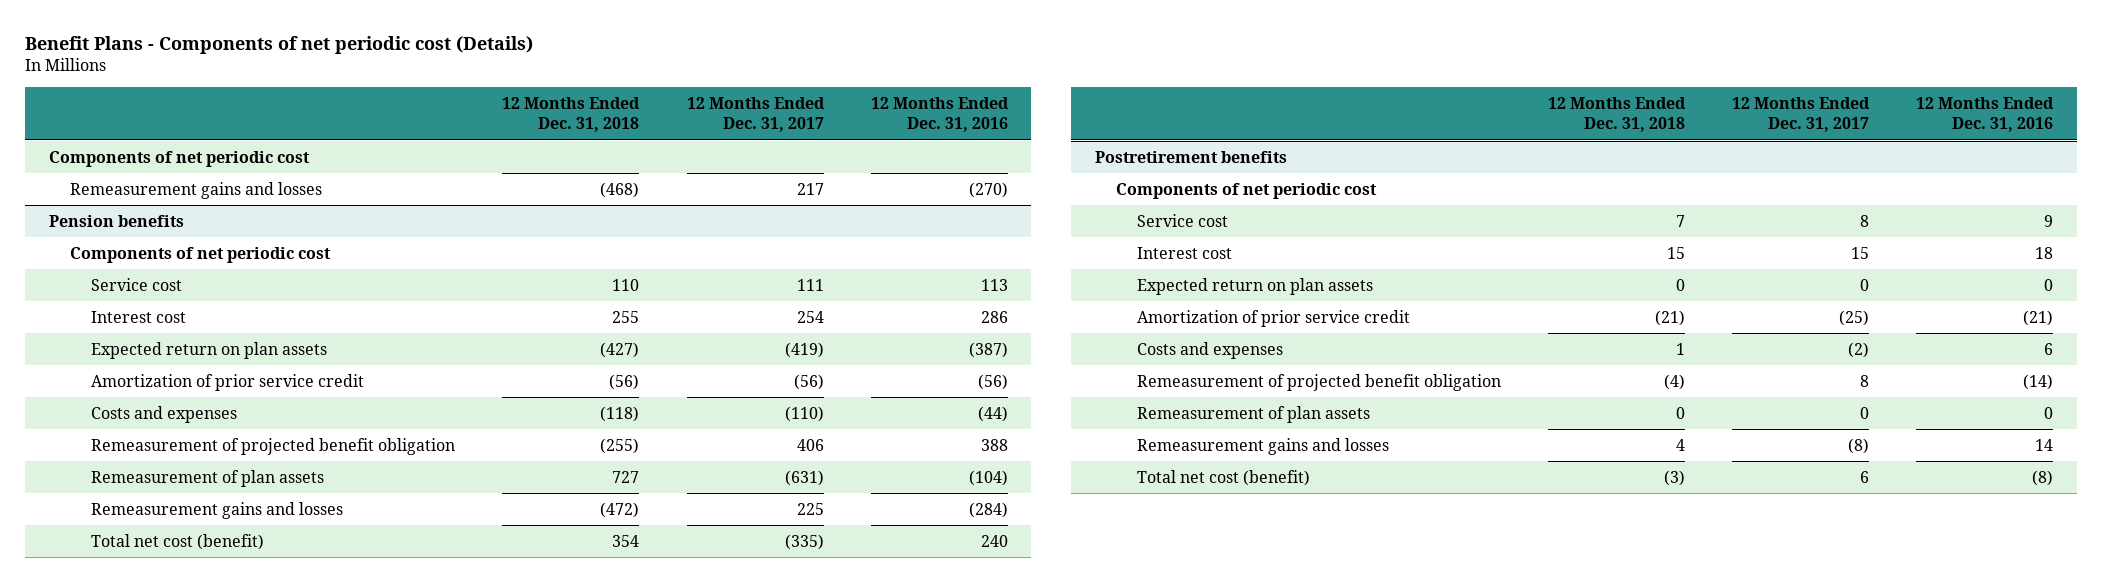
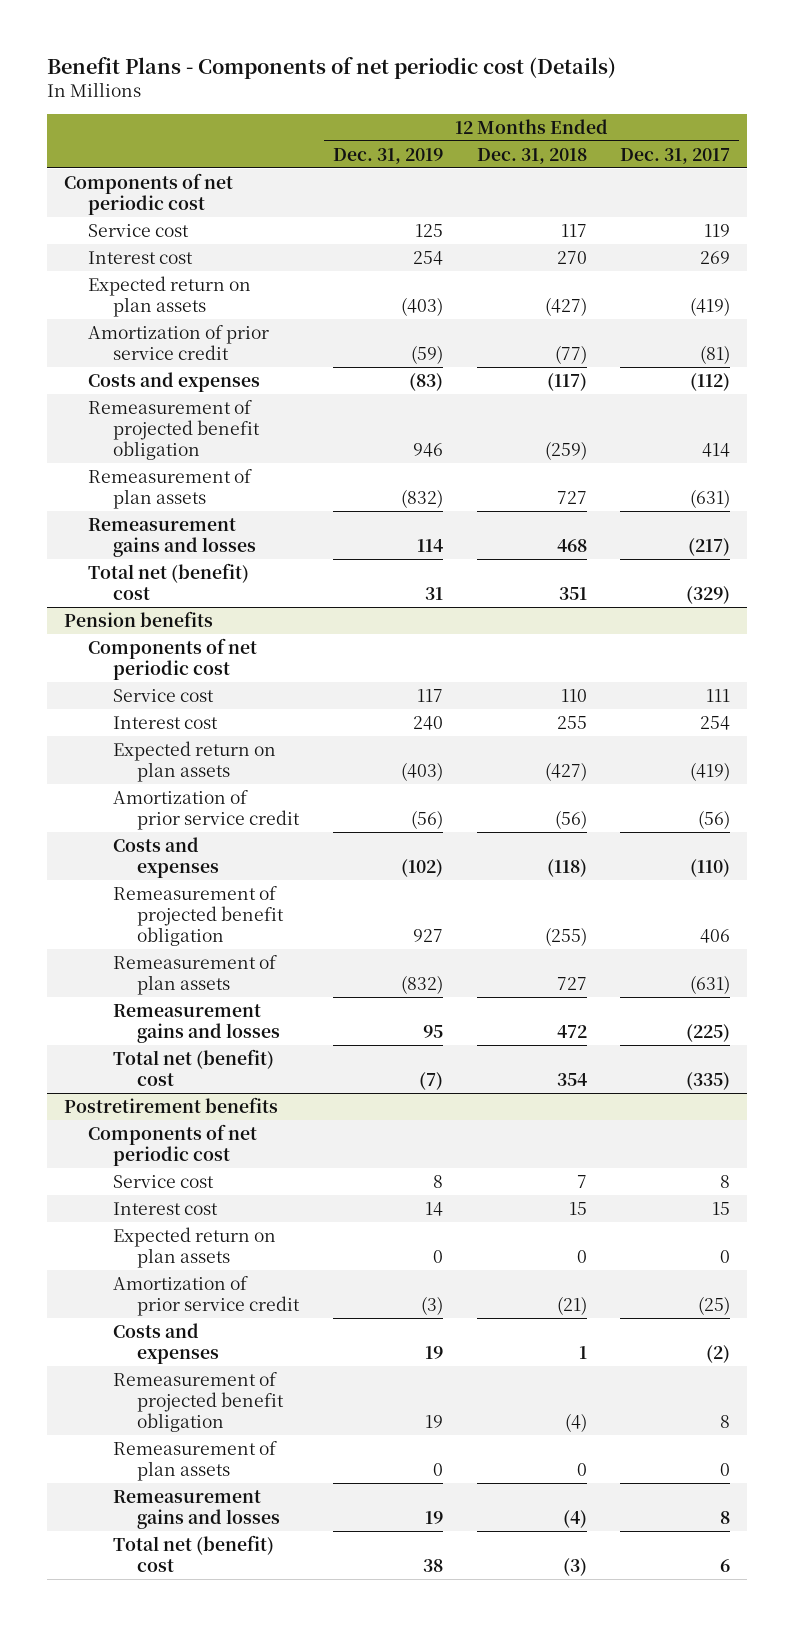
- | 12 Months Ended Dec. 31, 2018 | 12 Months Ended Dec. 31, 2017 | 12 Months Ended Dec. 31, 2016
+ | 12 Months Ended Dec. 31, 2019 | 12 Months Ended Dec. 31, 2018 | 12 Months Ended Dec. 31, 2017
- Remeasurement gains and losses | (468) | 217 | (270)
+ Service cost | 125 | 117 | 119
+ Interest cost | 254 | 270 | 269
+ Expected return on plan assets | (403) | (427) | (419)
+ Amortization of prior service credit | (59) | (77) | (81)
+ Costs and expenses | (83) | (117) | (112)
+ Remeasurement of projected benefit obligation | 946 | (259) | 414
+ Remeasurement of plan assets | (832) | 727 | (631)
+ Remeasurement gains and losses | 114 | 468 | (217)
+ Total net (benefit) cost | 31 | 351 | (329)
@ Pension benefits
- Remeasurement gains and losses | (472) | 225 | (284)
- Total net cost (benefit) | 354 | (335) | 240
+ Remeasurement gains and losses | 95 | 472 | (225)
+ Total net (benefit) cost | (7) | 354 | (335)
@ Postretirement benefits
- Remeasurement gains and losses | 4 | (8) | 14
- Total net cost (benefit) | (3) | 6 | (8)
+ Remeasurement gains and losses | 19 | (4) | 8
+ Total net (benefit) cost | 38 | (3) | 6

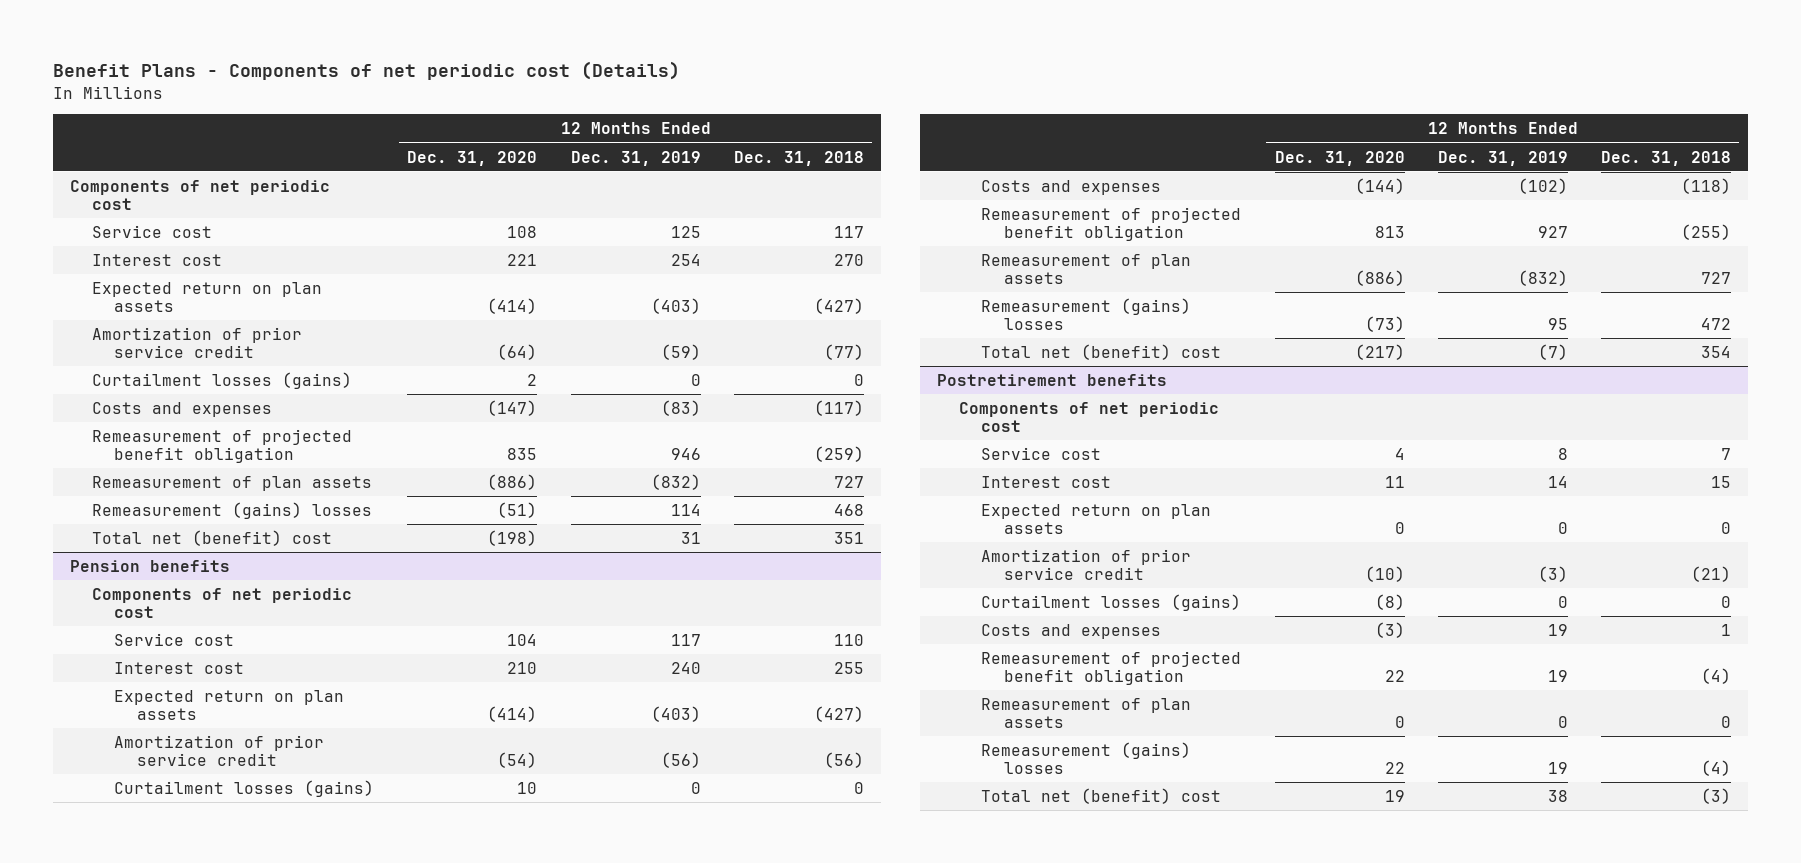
- | 12 Months Ended Dec. 31, 2019 | 12 Months Ended Dec. 31, 2018 | 12 Months Ended Dec. 31, 2017
+ | 12 Months Ended Dec. 31, 2020 | 12 Months Ended Dec. 31, 2019 | 12 Months Ended Dec. 31, 2018
+ Curtailment losses (gains) | 2 | 0 | 0
- Remeasurement gains and losses | 114 | 468 | (217)
+ Remeasurement (gains) losses | (51) | 114 | 468
@ Pension benefits
+ Curtailment losses (gains) | 10 | 0 | 0
- Remeasurement gains and losses | 95 | 472 | (225)
+ Remeasurement (gains) losses | (73) | 95 | 472
@ Postretirement benefits
+ Curtailment losses (gains) | (8) | 0 | 0
- Remeasurement gains and losses | 19 | (4) | 8
+ Remeasurement (gains) losses | 22 | 19 | (4)

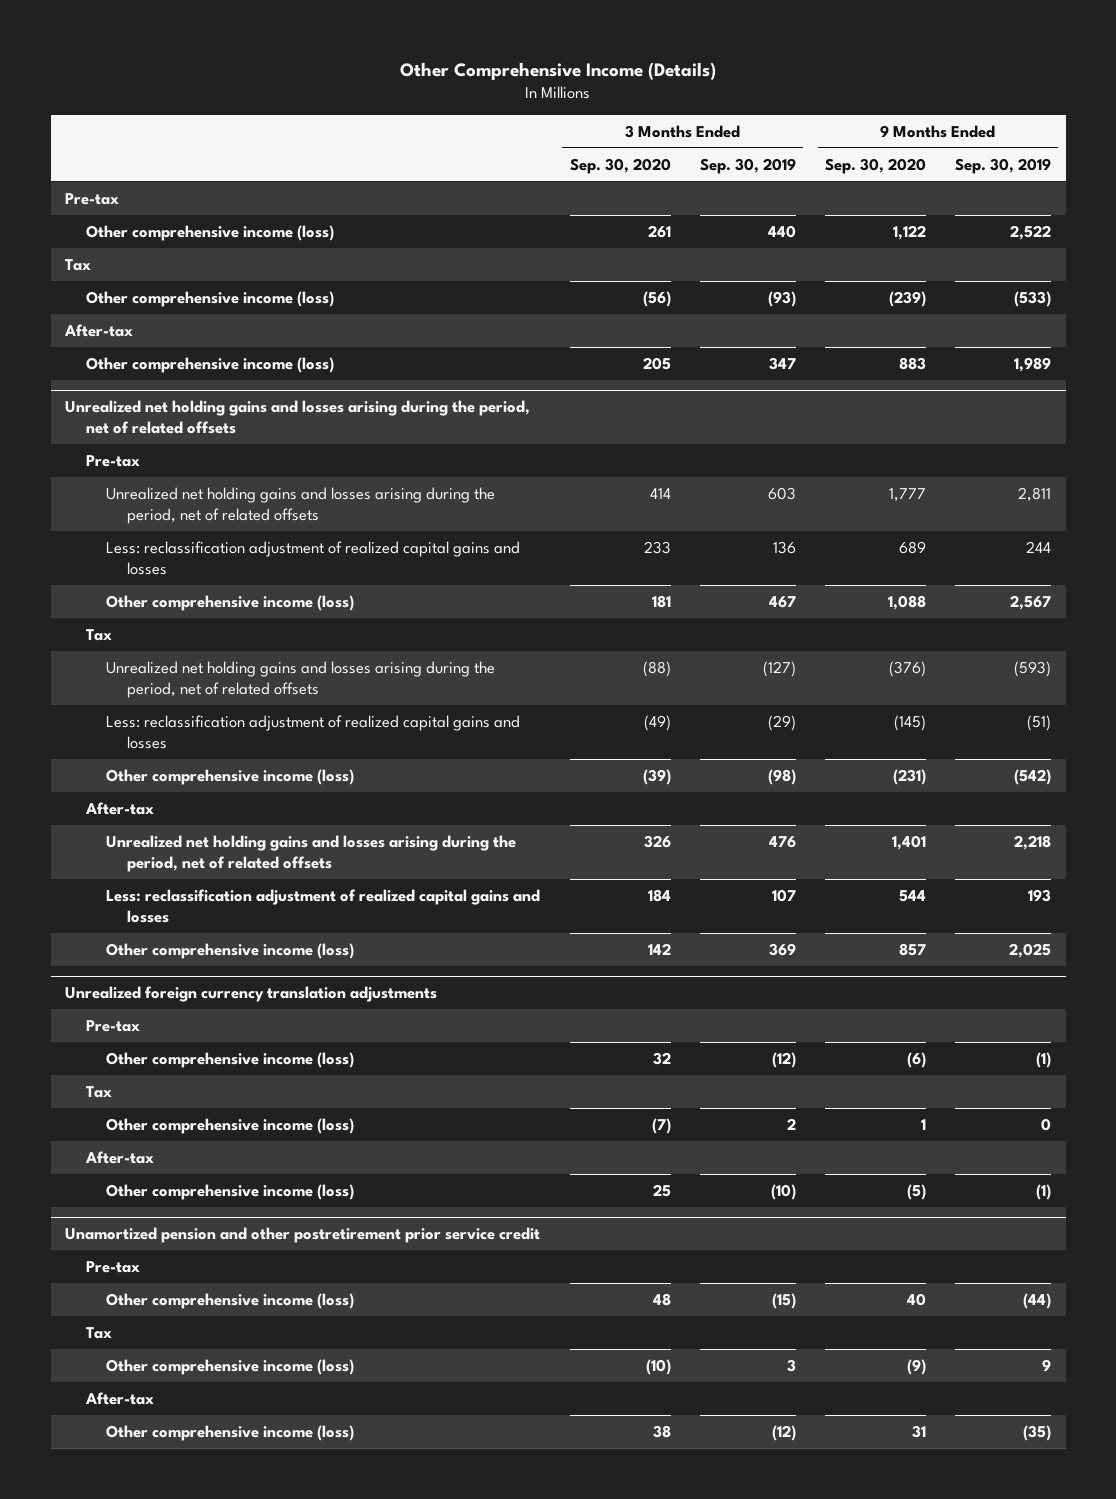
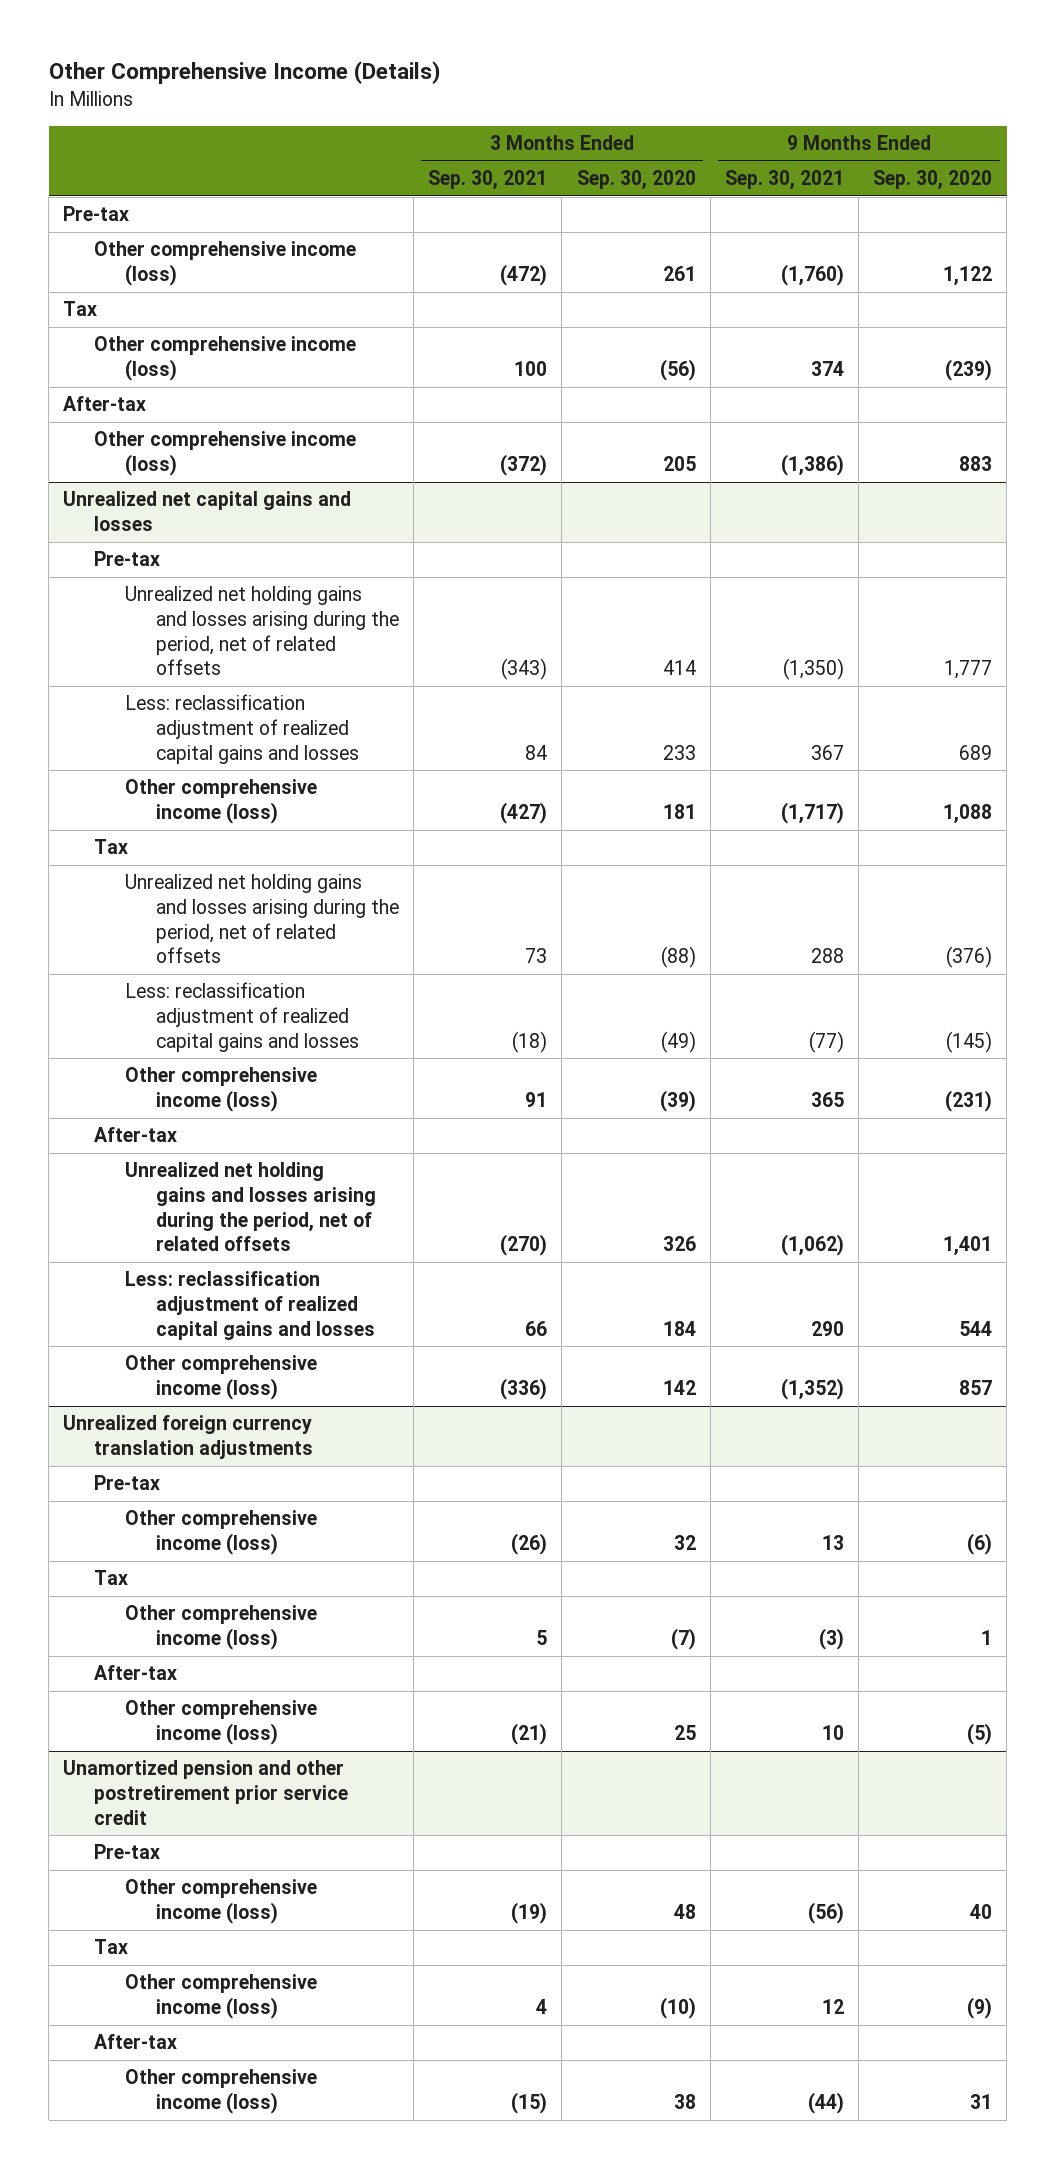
- | 3 Months Ended Sep. 30, 2020 | 3 Months Ended Sep. 30, 2019 | 9 Months Ended Sep. 30, 2020 | 9 Months Ended Sep. 30, 2019
+ | 3 Months Ended Sep. 30, 2021 | 3 Months Ended Sep. 30, 2020 | 9 Months Ended Sep. 30, 2021 | 9 Months Ended Sep. 30, 2020
- Unrealized net holding gains and losses arising during the period, net of related offsets
+ Unrealized net capital gains and losses

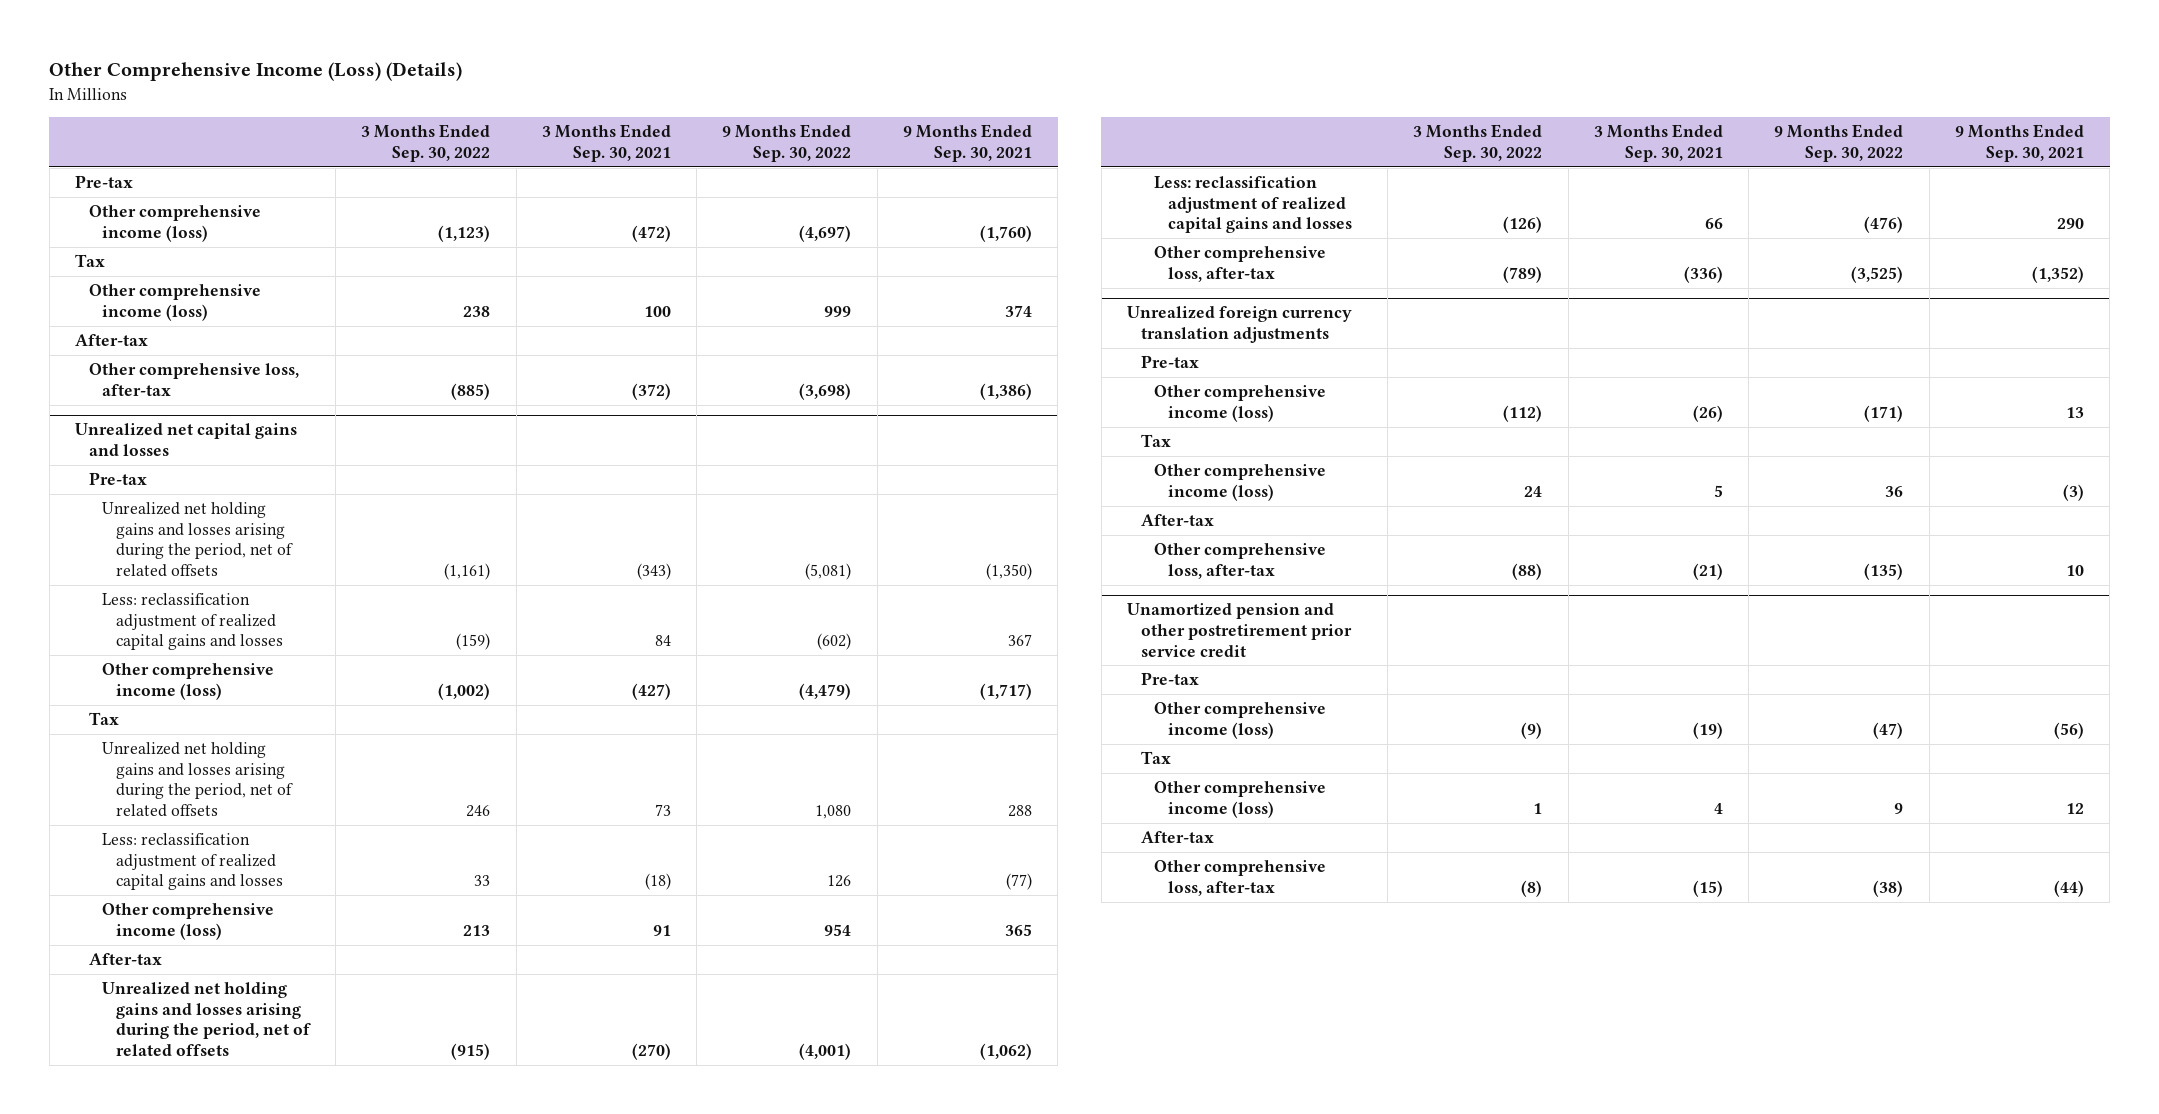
- Other Comprehensive Income (Details)
+ Other Comprehensive Income (Loss) (Details)
- | 3 Months Ended Sep. 30, 2021 | 3 Months Ended Sep. 30, 2020 | 9 Months Ended Sep. 30, 2021 | 9 Months Ended Sep. 30, 2020
+ | 3 Months Ended Sep. 30, 2022 | 3 Months Ended Sep. 30, 2021 | 9 Months Ended Sep. 30, 2022 | 9 Months Ended Sep. 30, 2021
- Other comprehensive income (loss) | (372) | 205 | (1,386) | 883
+ Other comprehensive loss, after-tax | (885) | (372) | (3,698) | (1,386)
@ Unrealized net capital gains and losses
- Other comprehensive income (loss) | (336) | 142 | (1,352) | 857
+ Other comprehensive loss, after-tax | (789) | (336) | (3,525) | (1,352)
@ Unrealized foreign currency translation adjustments
- Other comprehensive income (loss) | (21) | 25 | 10 | (5)
+ Other comprehensive loss, after-tax | (88) | (21) | (135) | 10
@ Unamortized pension and other postretirement prior service credit
- Other comprehensive income (loss) | (15) | 38 | (44) | 31
+ Other comprehensive loss, after-tax | (8) | (15) | (38) | (44)

